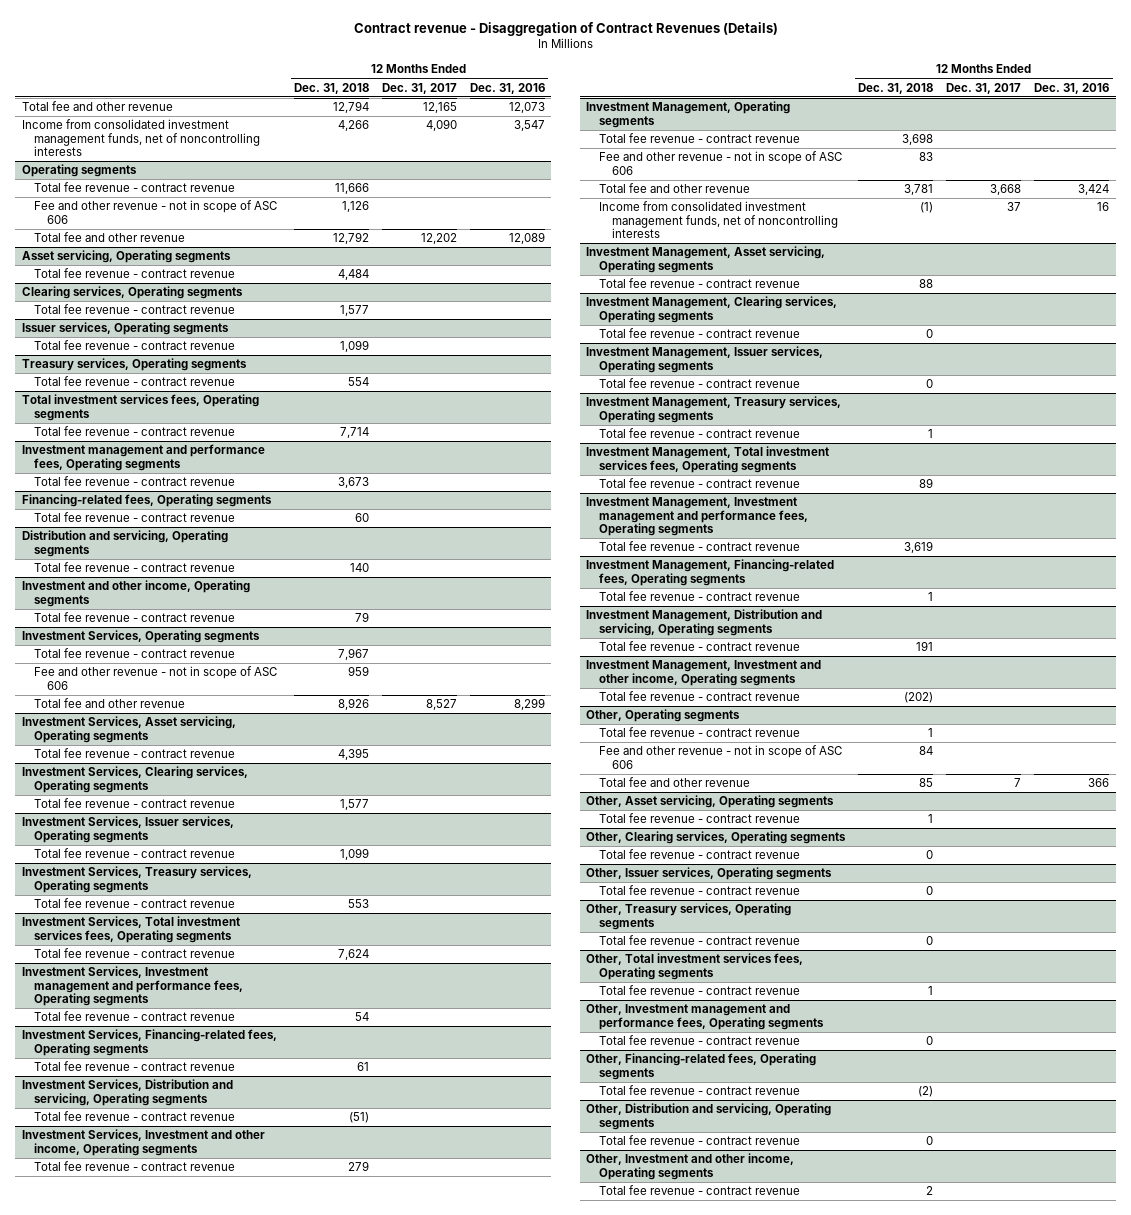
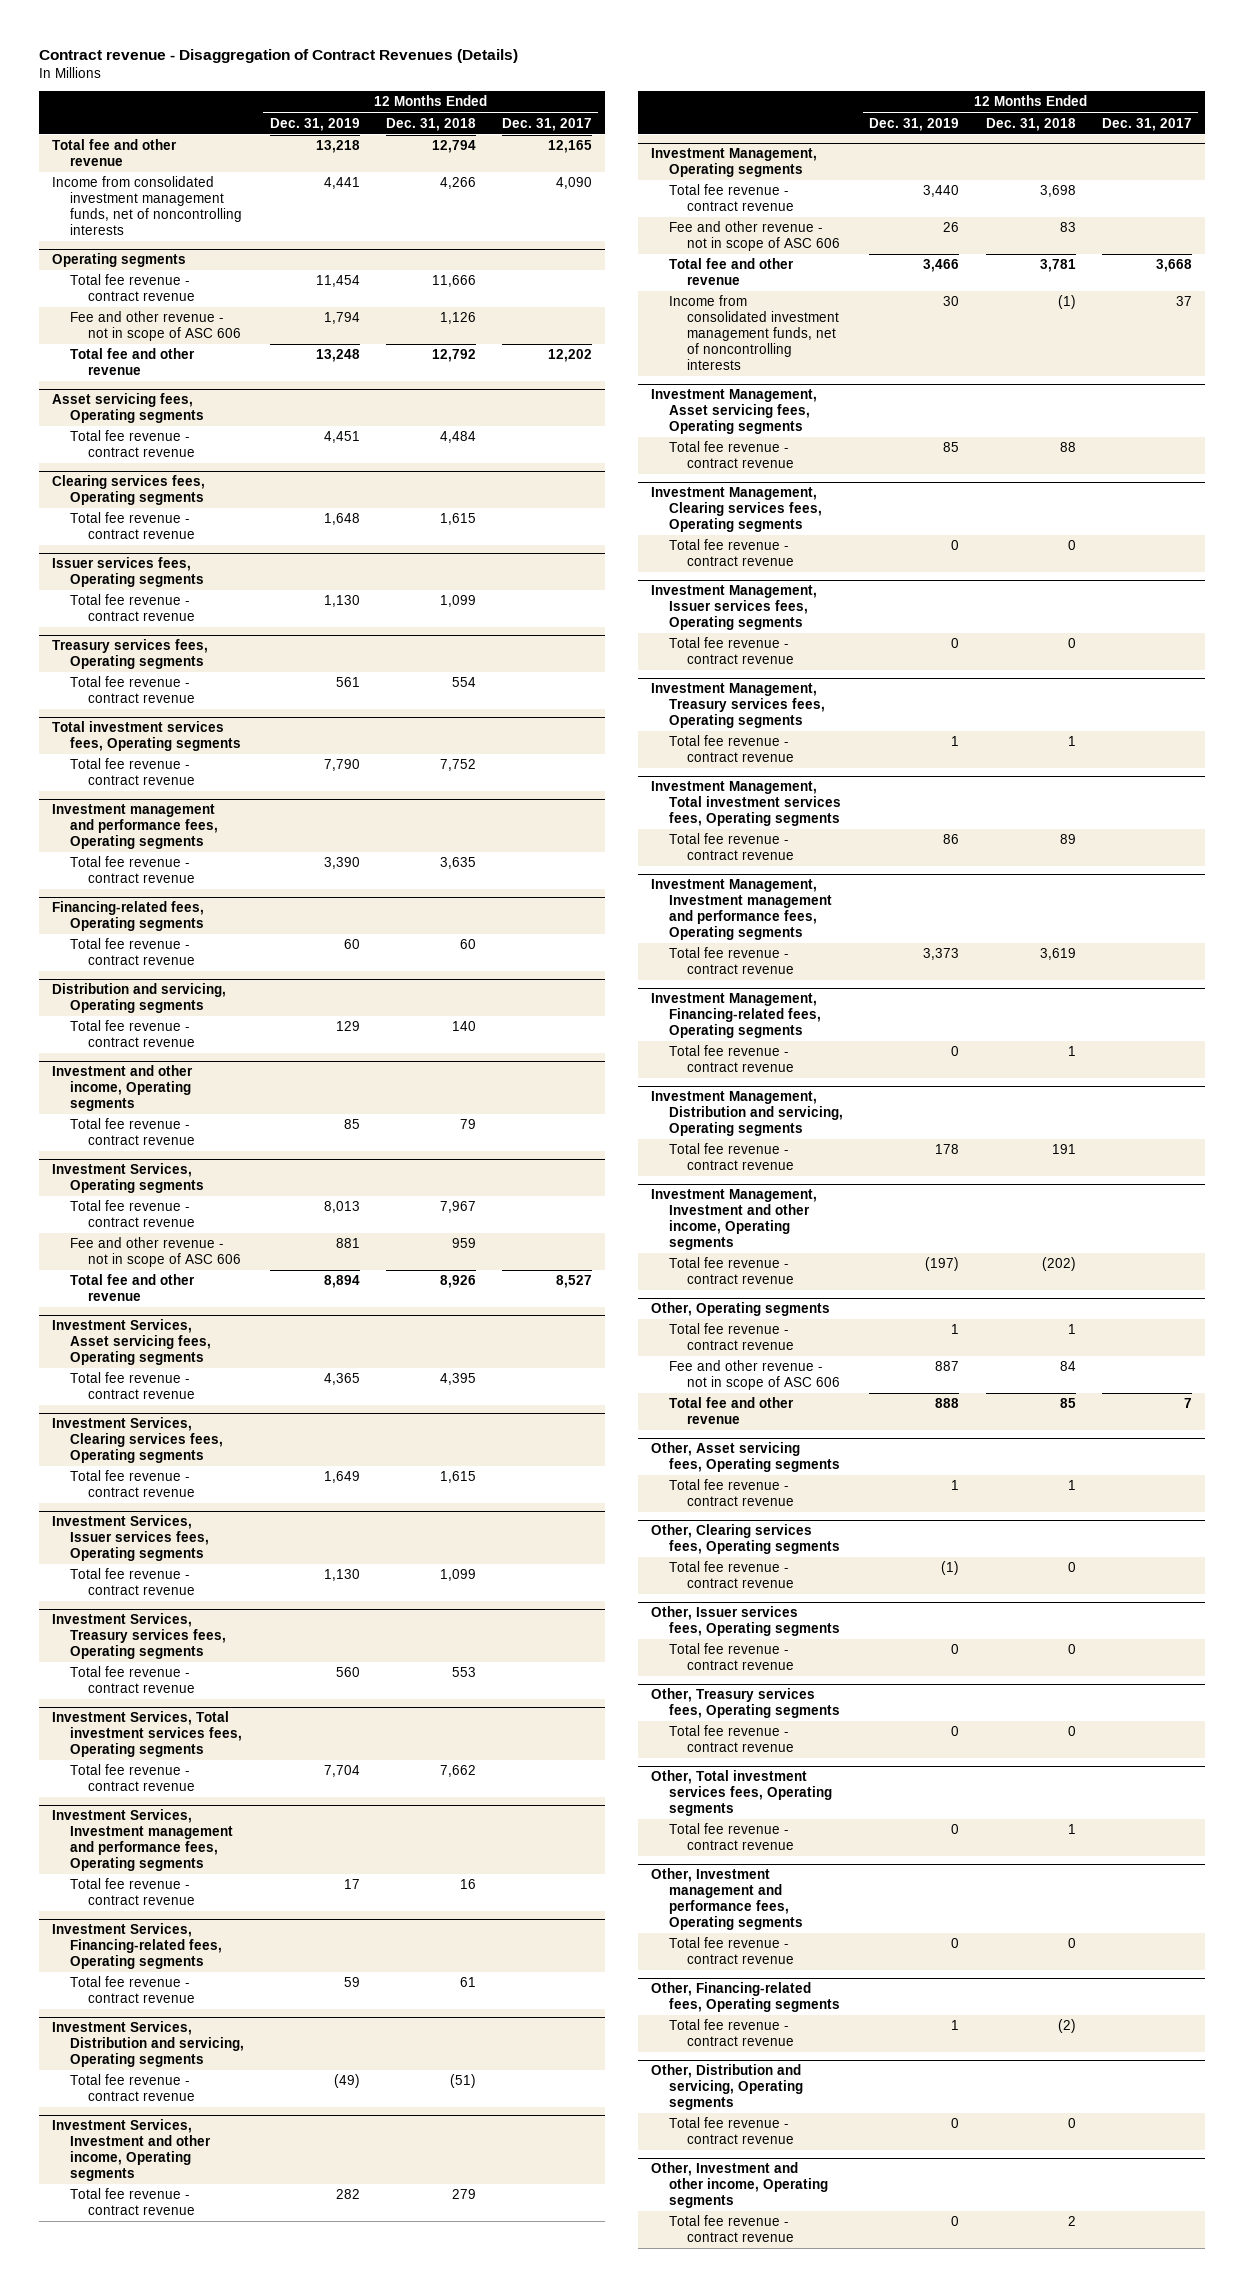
- | 12 Months Ended Dec. 31, 2018 | 12 Months Ended Dec. 31, 2017 | 12 Months Ended Dec. 31, 2016
+ | 12 Months Ended Dec. 31, 2019 | 12 Months Ended Dec. 31, 2018 | 12 Months Ended Dec. 31, 2017
- Asset servicing, Operating segments
+ Asset servicing fees, Operating segments
- Clearing services, Operating segments
- Total fee revenue - contract revenue | 1,577 | |
- Issuer services, Operating segments
+ Clearing services fees, Operating segments
+ Total fee revenue - contract revenue | 1,648 | 1,615 |
+ Issuer services fees, Operating segments
- Treasury services, Operating segments
+ Treasury services fees, Operating segments
@ Total investment services fees, Operating segments
- Total fee revenue - contract revenue | 7,714 | |
+ Total fee revenue - contract revenue | 7,790 | 7,752 |
@ Investment management and performance fees, Operating segments
- Total fee revenue - contract revenue | 3,673 | |
+ Total fee revenue - contract revenue | 3,390 | 3,635 |
- Investment Services, Asset servicing, Operating segments
+ Investment Services, Asset servicing fees, Operating segments
- Investment Services, Clearing services, Operating segments
- Total fee revenue - contract revenue | 1,577 | |
- Investment Services, Issuer services, Operating segments
+ Investment Services, Clearing services fees, Operating segments
+ Total fee revenue - contract revenue | 1,649 | 1,615 |
+ Investment Services, Issuer services fees, Operating segments
- Investment Services, Treasury services, Operating segments
+ Investment Services, Treasury services fees, Operating segments
@ Investment Services, Total investment services fees, Operating segments
- Total fee revenue - contract revenue | 7,624 | |
+ Total fee revenue - contract revenue | 7,704 | 7,662 |
@ Investment Services, Investment management and performance fees, Operating segments
- Total fee revenue - contract revenue | 54 | |
+ Total fee revenue - contract revenue | 17 | 16 |
- Investment Management, Asset servicing, Operating segments
+ Investment Management, Asset servicing fees, Operating segments
- Investment Management, Clearing services, Operating segments
+ Investment Management, Clearing services fees, Operating segments
- Investment Management, Issuer services, Operating segments
+ Investment Management, Issuer services fees, Operating segments
- Investment Management, Treasury services, Operating segments
+ Investment Management, Treasury services fees, Operating segments
- Other, Asset servicing, Operating segments
+ Other, Asset servicing fees, Operating segments
- Other, Clearing services, Operating segments
+ Other, Clearing services fees, Operating segments
- Other, Issuer services, Operating segments
+ Other, Issuer services fees, Operating segments
- Other, Treasury services, Operating segments
+ Other, Treasury services fees, Operating segments

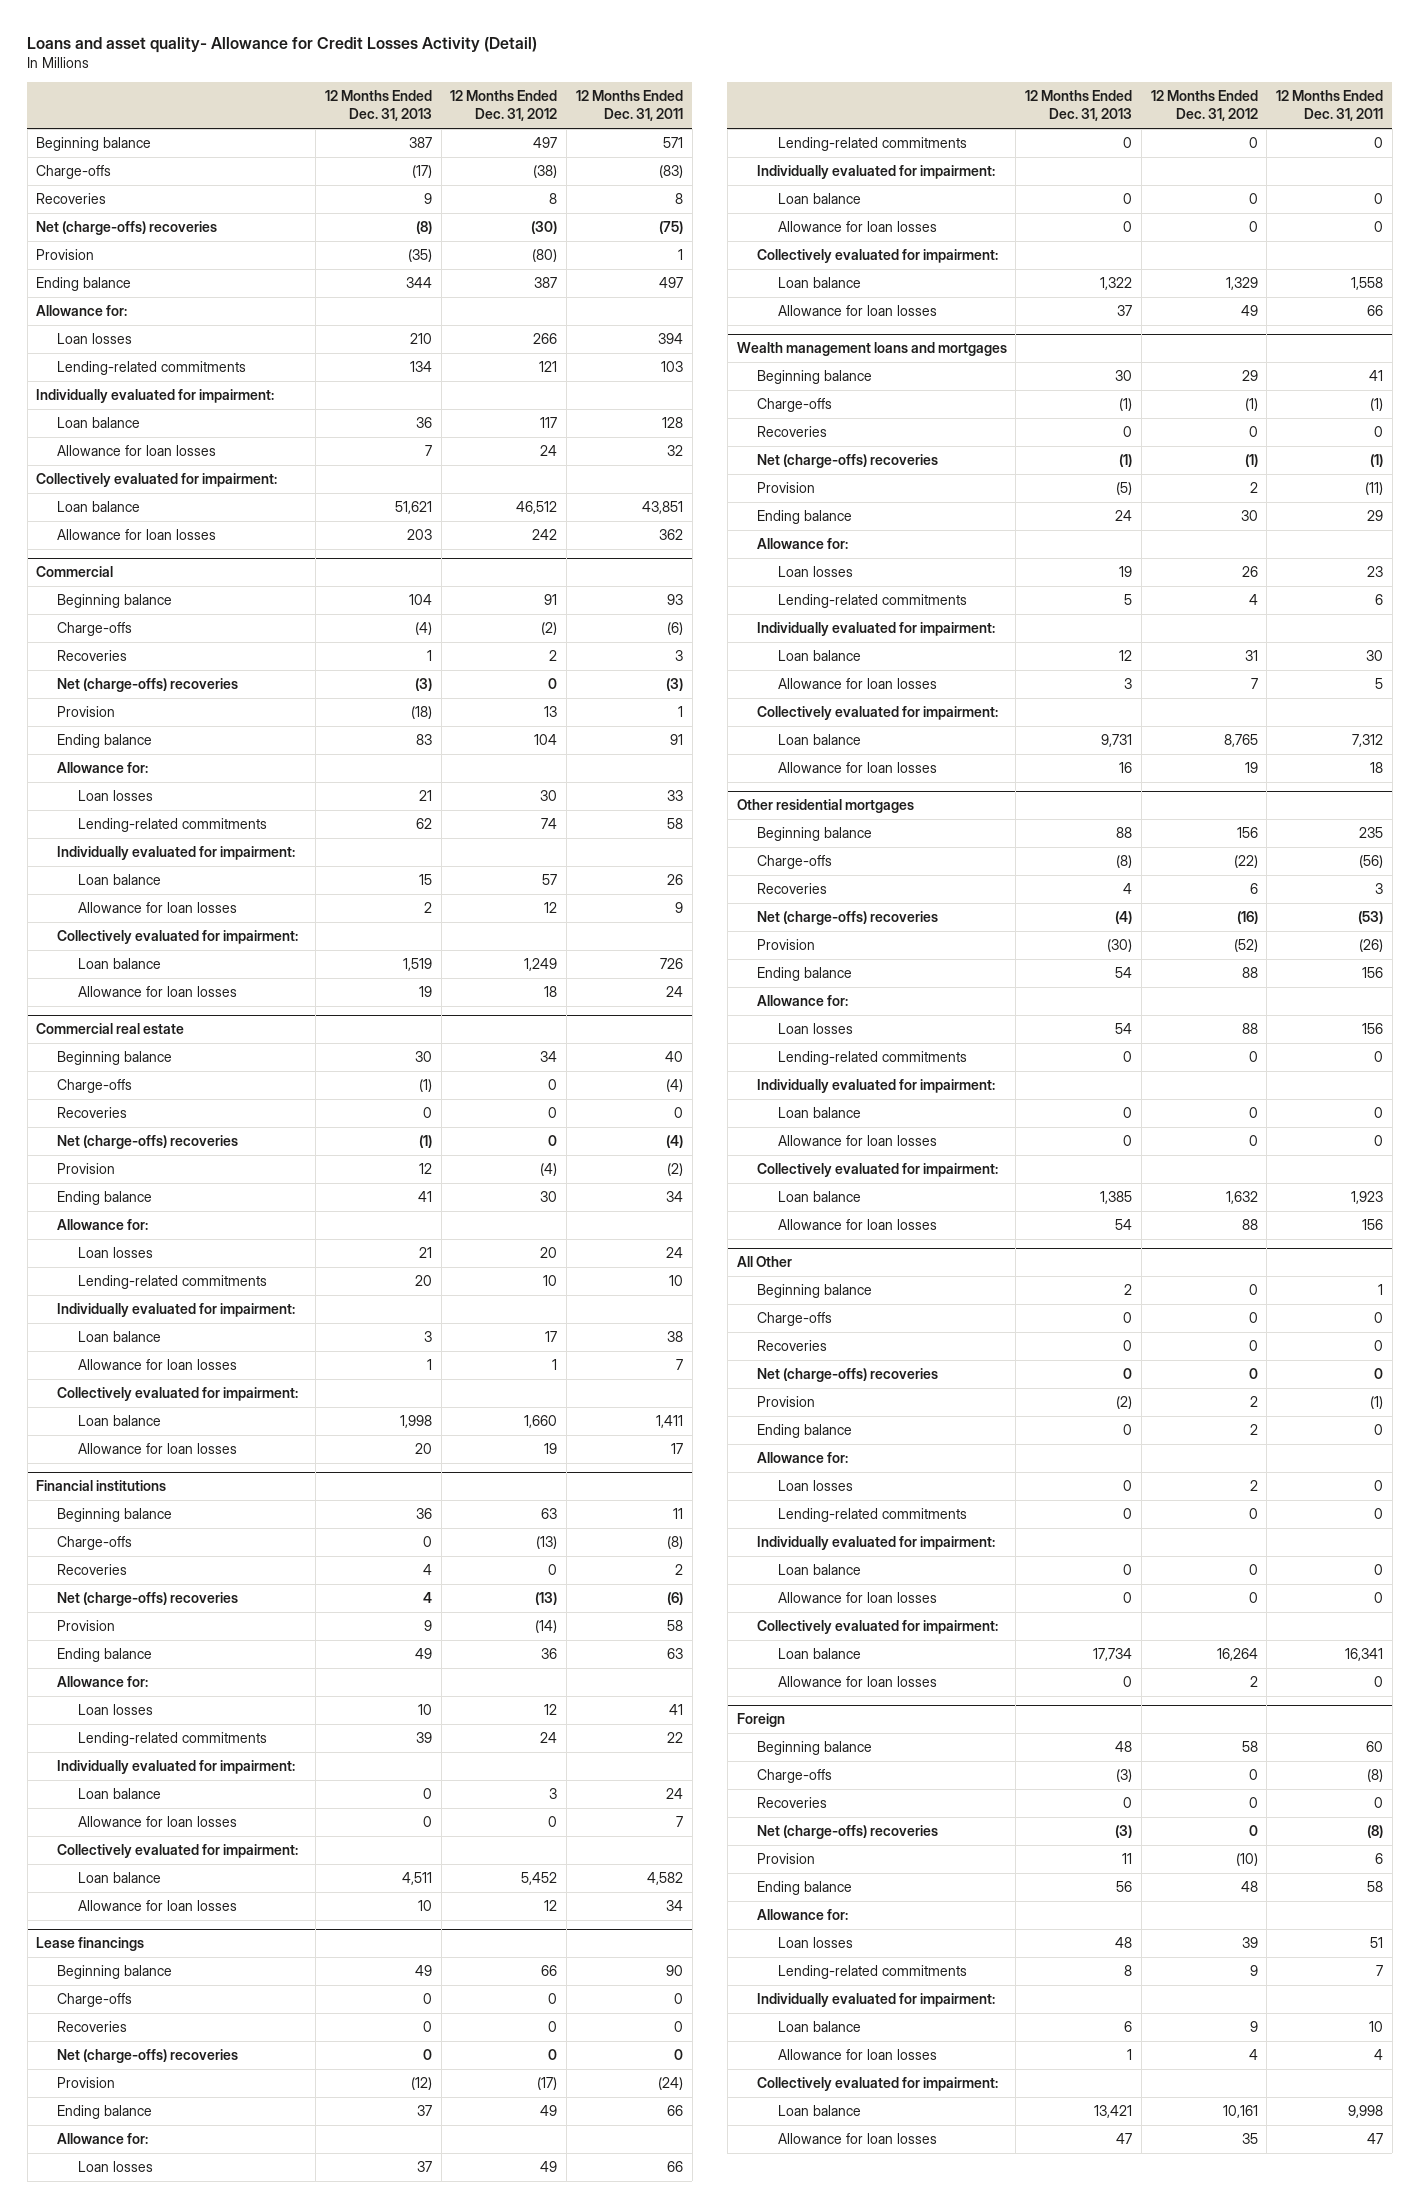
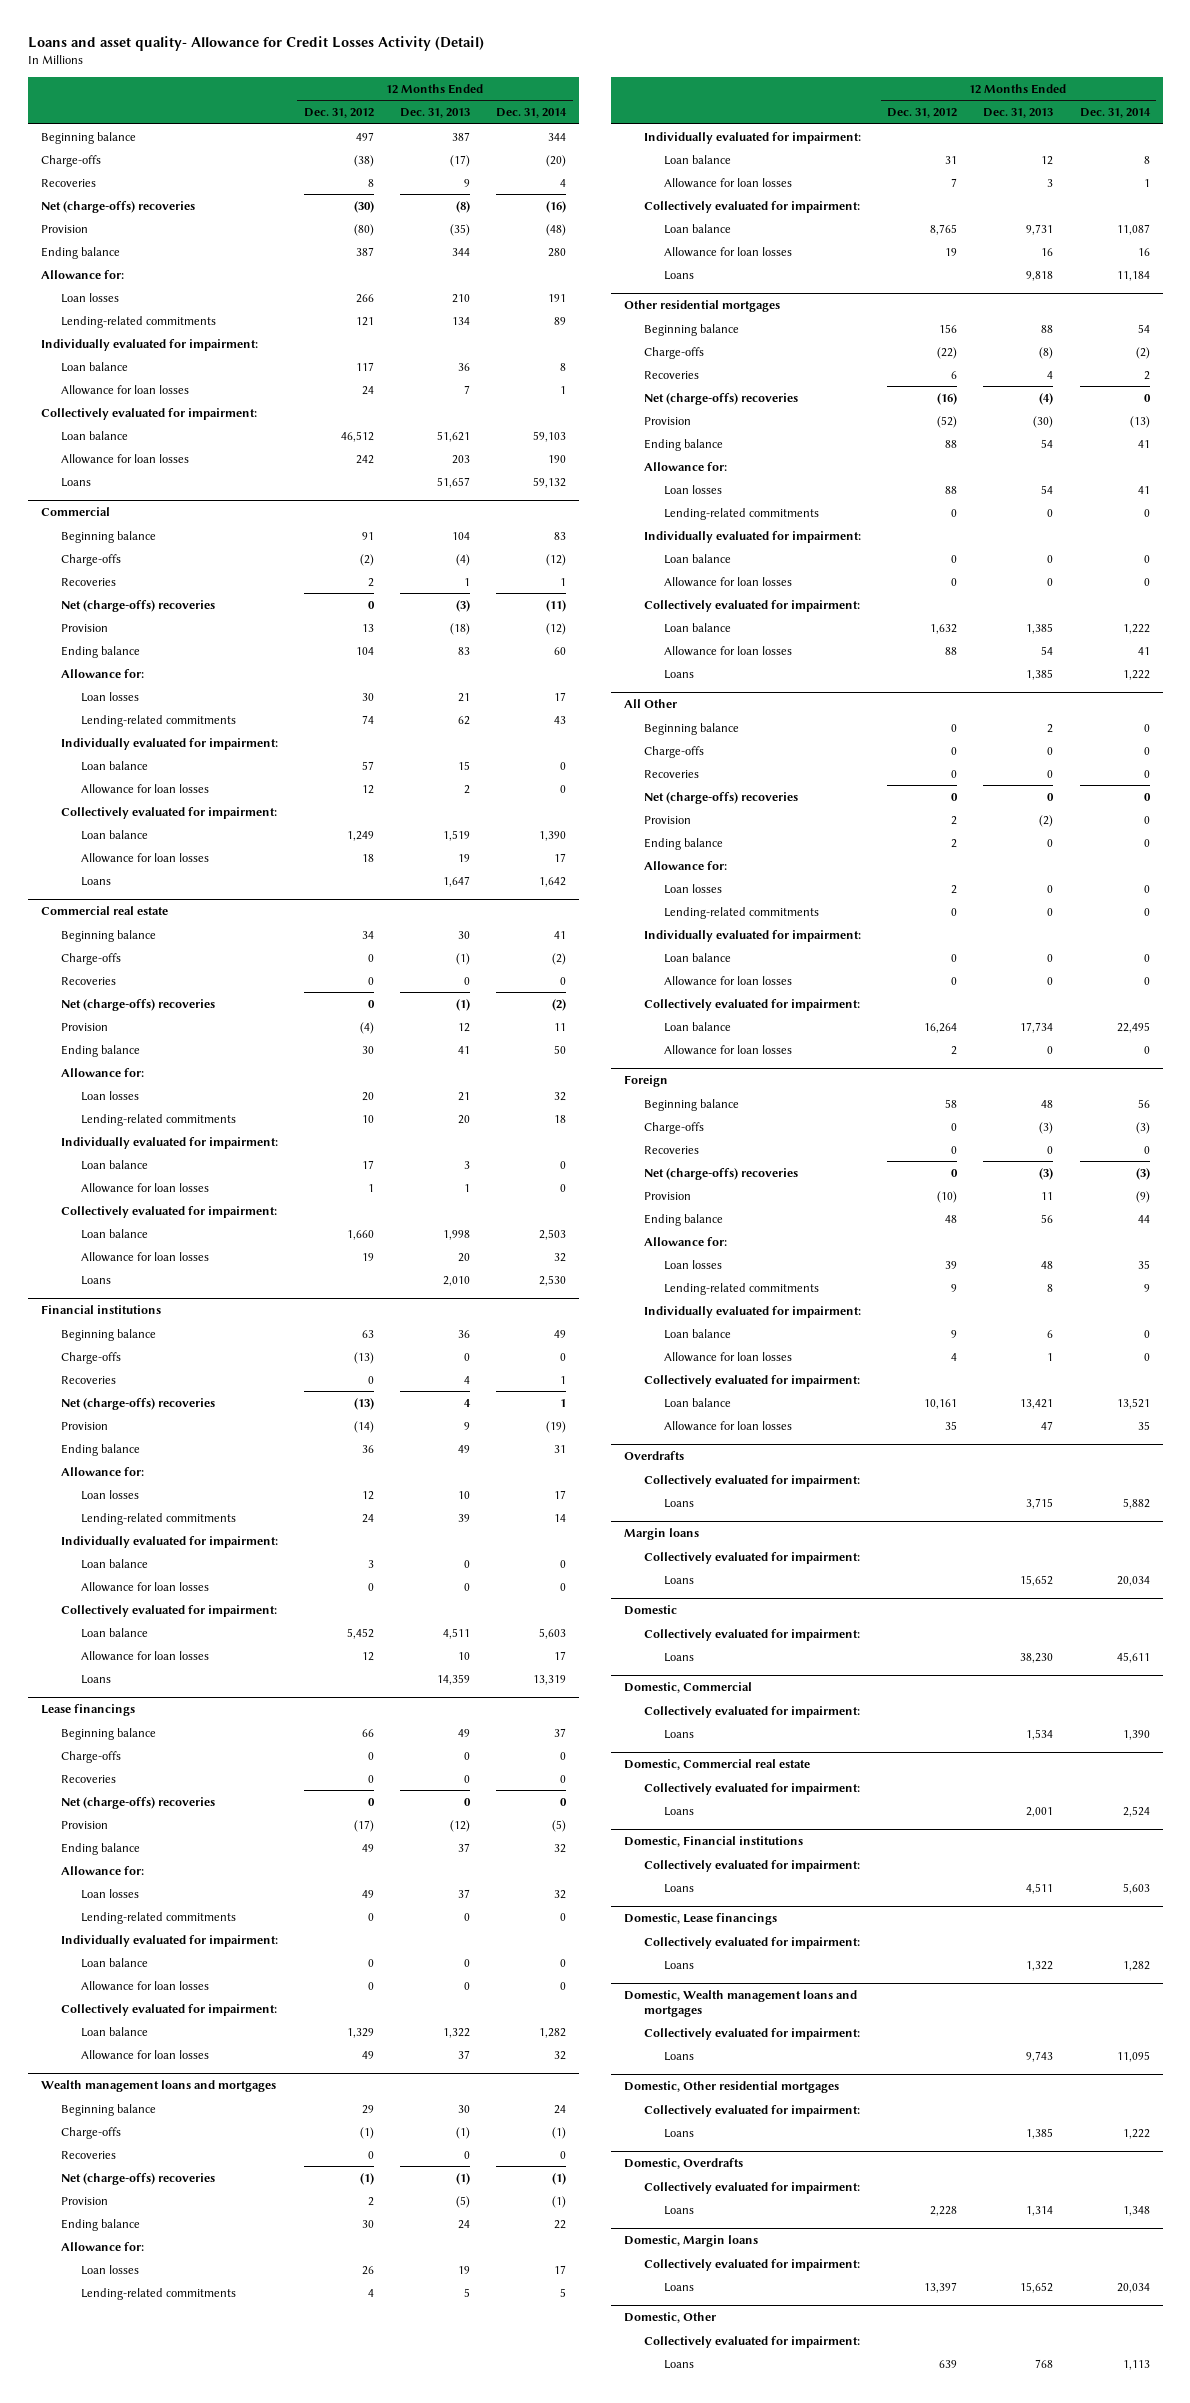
- | 12 Months Ended Dec. 31, 2013 | 12 Months Ended Dec. 31, 2012 | 12 Months Ended Dec. 31, 2011
+ | 12 Months Ended Dec. 31, 2012 | 12 Months Ended Dec. 31, 2013 | 12 Months Ended Dec. 31, 2014
+ Loans | | 51,657 | 59,132
@ Commercial
+ Loans | | 1,647 | 1,642
@ Commercial real estate
+ Loans | | 2,010 | 2,530
@ Financial institutions
+ Loans | | 14,359 | 13,319
@ Wealth management loans and mortgages
+ Loans | | 9,818 | 11,184
@ Other residential mortgages
+ Loans | | 1,385 | 1,222
+ Overdrafts
+ Collectively evaluated for impairment:
+ Loans | | 3,715 | 5,882
+ Margin loans
+ Collectively evaluated for impairment:
+ Loans | | 15,652 | 20,034
+ Domestic
+ Collectively evaluated for impairment:
+ Loans | | 38,230 | 45,611
+ Domestic, Commercial
+ Collectively evaluated for impairment:
+ Loans | | 1,534 | 1,390
+ Domestic, Commercial real estate
+ Collectively evaluated for impairment:
+ Loans | | 2,001 | 2,524
+ Domestic, Financial institutions
+ Collectively evaluated for impairment:
+ Loans | | 4,511 | 5,603
+ Domestic, Lease financings
+ Collectively evaluated for impairment:
+ Loans | | 1,322 | 1,282
+ Domestic, Wealth management loans and mortgages
+ Collectively evaluated for impairment:
+ Loans | | 9,743 | 11,095
+ Domestic, Other residential mortgages
+ Collectively evaluated for impairment:
+ Loans | | 1,385 | 1,222
+ Domestic, Overdrafts
+ Collectively evaluated for impairment:
+ Loans | 2,228 | 1,314 | 1,348
+ Domestic, Margin loans
+ Collectively evaluated for impairment:
+ Loans | 13,397 | 15,652 | 20,034
+ Domestic, Other
+ Collectively evaluated for impairment:
+ Loans | 639 | 768 | 1,113

